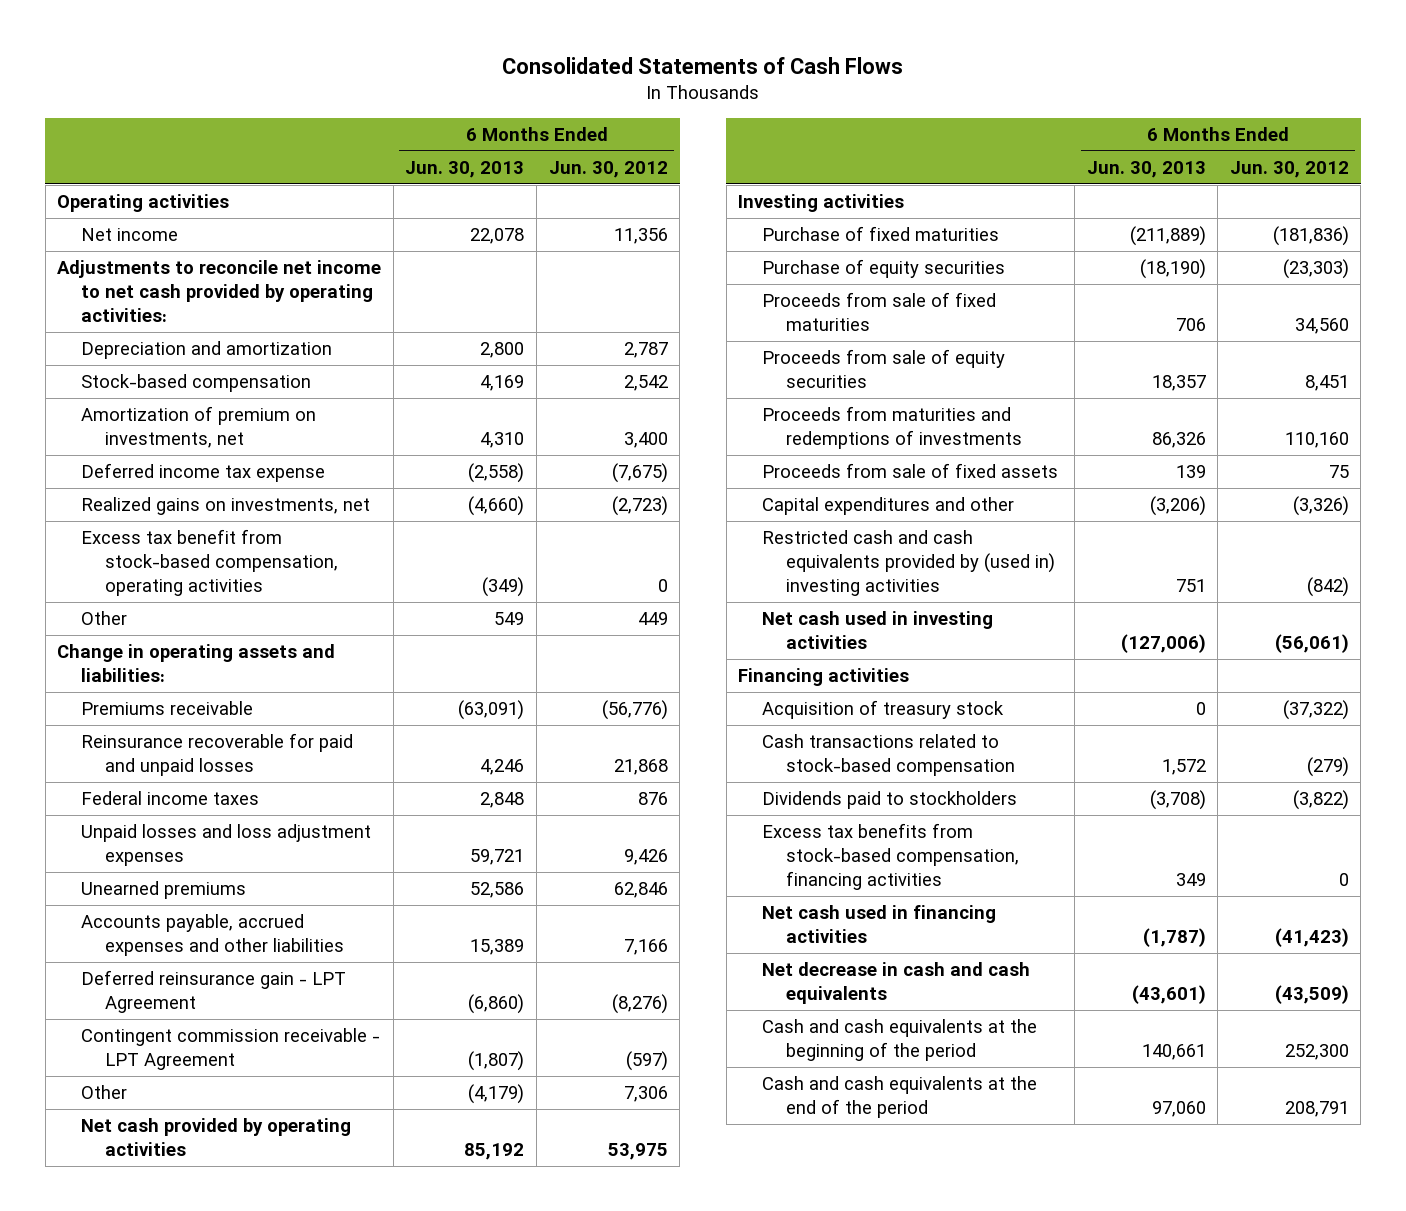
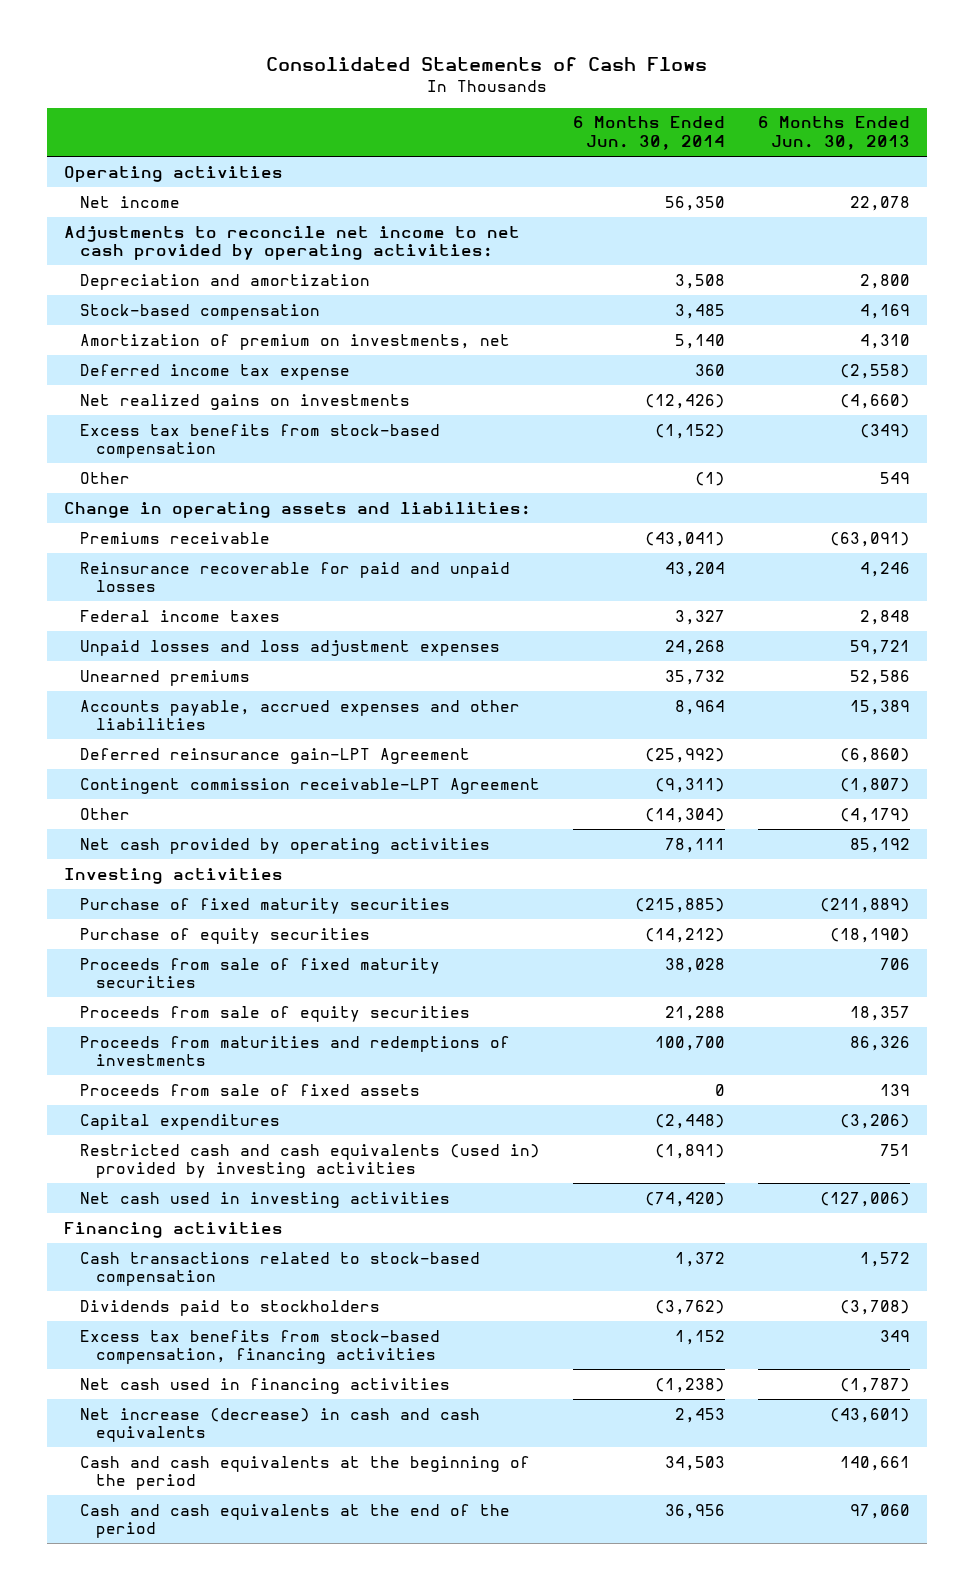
- | 6 Months Ended Jun. 30, 2013 | 6 Months Ended Jun. 30, 2012
+ | 6 Months Ended Jun. 30, 2014 | 6 Months Ended Jun. 30, 2013
- Realized gains on investments, net | (4,660) | (2,723)
- Excess tax benefit from stock-based compensation, operating activities | (349) | 0
+ Net realized gains on investments | (12,426) | (4,660)
+ Excess tax benefits from stock-based compensation | (1,152) | (349)
- Deferred reinsurance gain - LPT Agreement | (6,860) | (8,276)
- Contingent commission receivable - LPT Agreement | (1,807) | (597)
+ Deferred reinsurance gain-LPT Agreement | (25,992) | (6,860)
+ Contingent commission receivable-LPT Agreement | (9,311) | (1,807)
- Purchase of fixed maturities | (211,889) | (181,836)
+ Purchase of fixed maturity securities | (215,885) | (211,889)
- Proceeds from sale of fixed maturities | 706 | 34,560
+ Proceeds from sale of fixed maturity securities | 38,028 | 706
- Capital expenditures and other | (3,206) | (3,326)
- Restricted cash and cash equivalents provided by (used in) investing activities | 751 | (842)
+ Capital expenditures | (2,448) | (3,206)
+ Restricted cash and cash equivalents (used in) provided by investing activities | (1,891) | 751
- Acquisition of treasury stock | 0 | (37,322)
- Net decrease in cash and cash equivalents | (43,601) | (43,509)
+ Net increase (decrease) in cash and cash equivalents | 2,453 | (43,601)

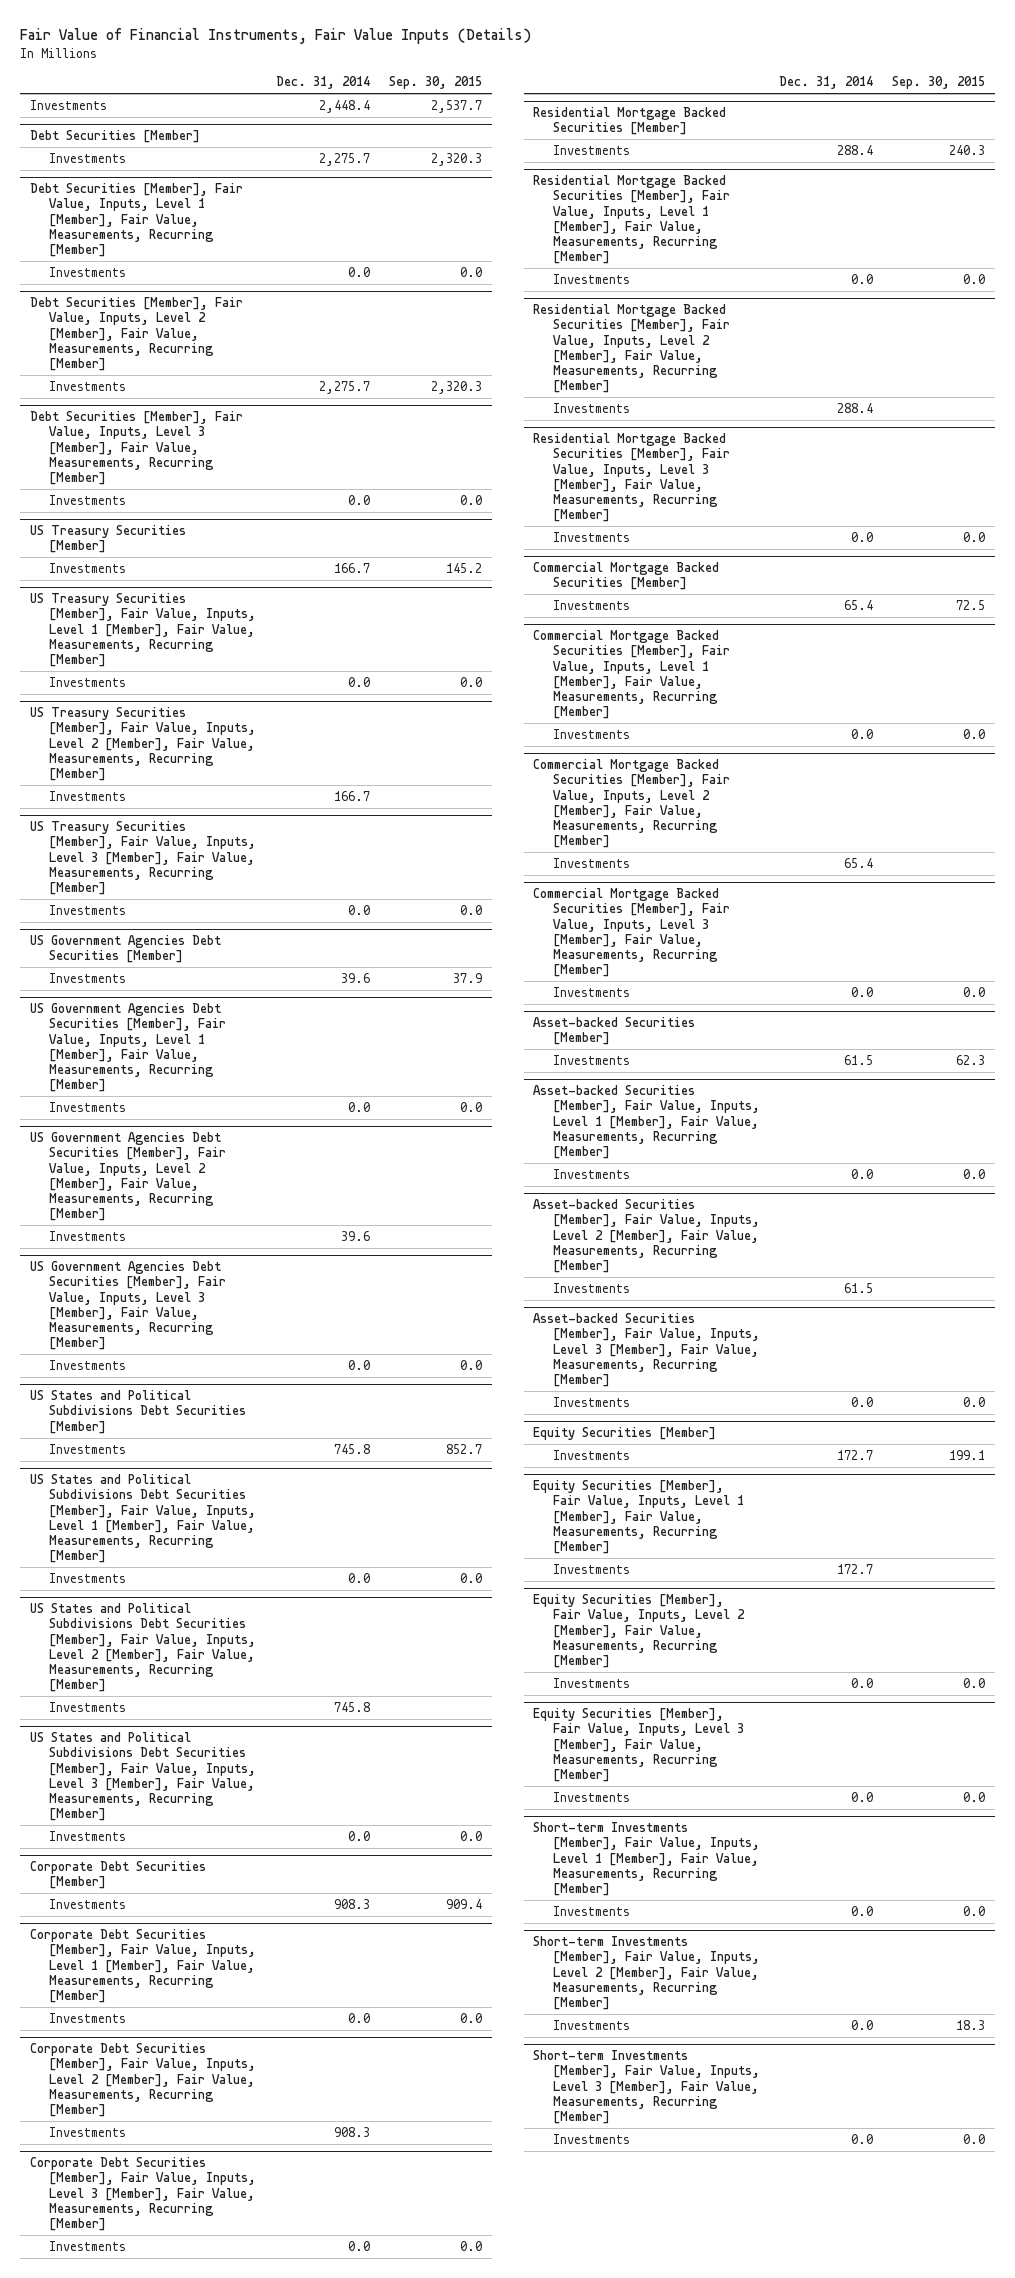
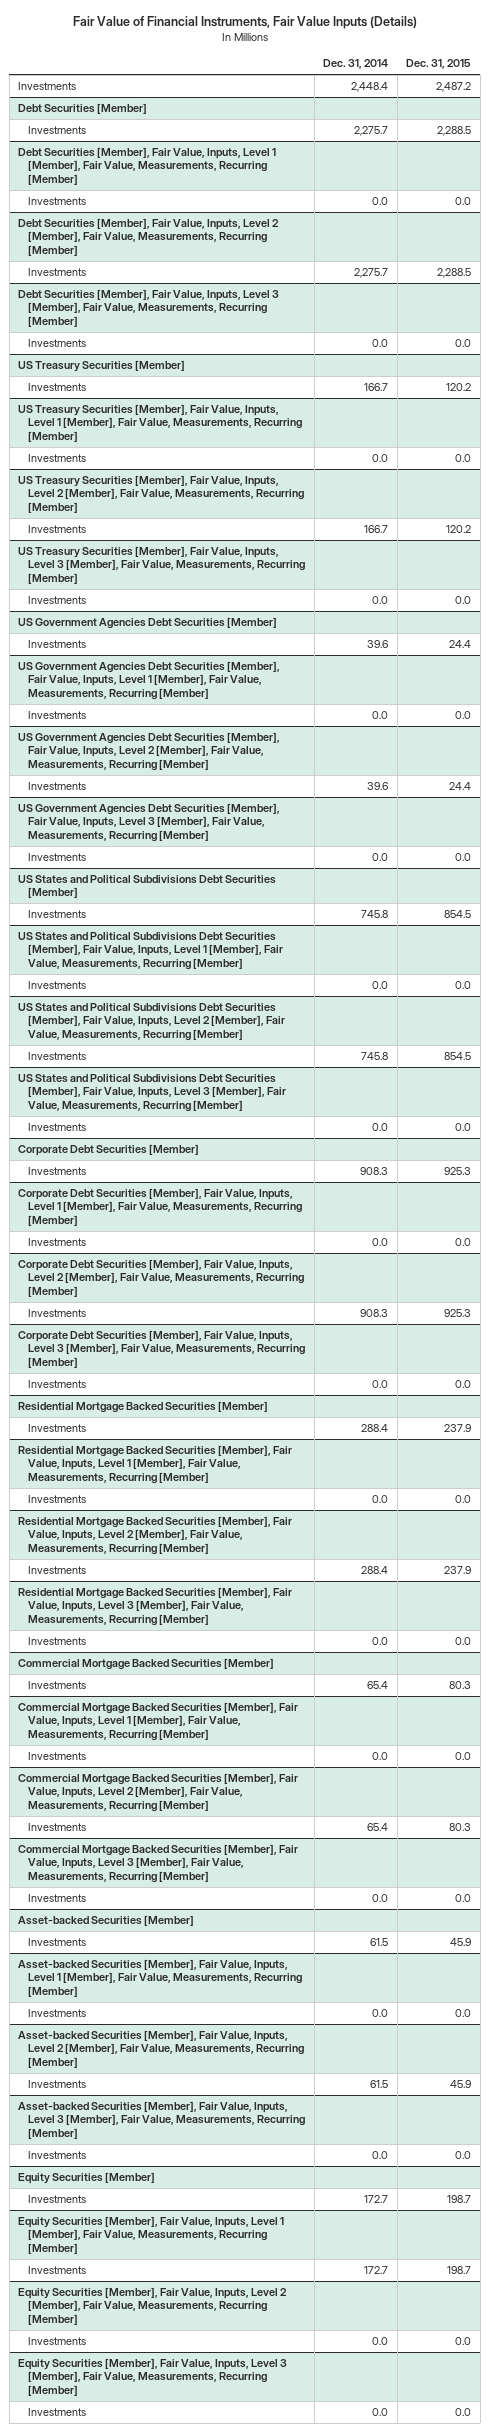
- | Dec. 31, 2014 | Sep. 30, 2015
+ | Dec. 31, 2014 | Dec. 31, 2015
- Short-term Investments [Member], Fair Value, Inputs, Level 1 [Member], Fair Value, Measurements, Recurring [Member]
- Investments | 0.0 | 0.0
- Short-term Investments [Member], Fair Value, Inputs, Level 2 [Member], Fair Value, Measurements, Recurring [Member]
- Investments | 0.0 | 18.3
- Short-term Investments [Member], Fair Value, Inputs, Level 3 [Member], Fair Value, Measurements, Recurring [Member]
- Investments | 0.0 | 0.0

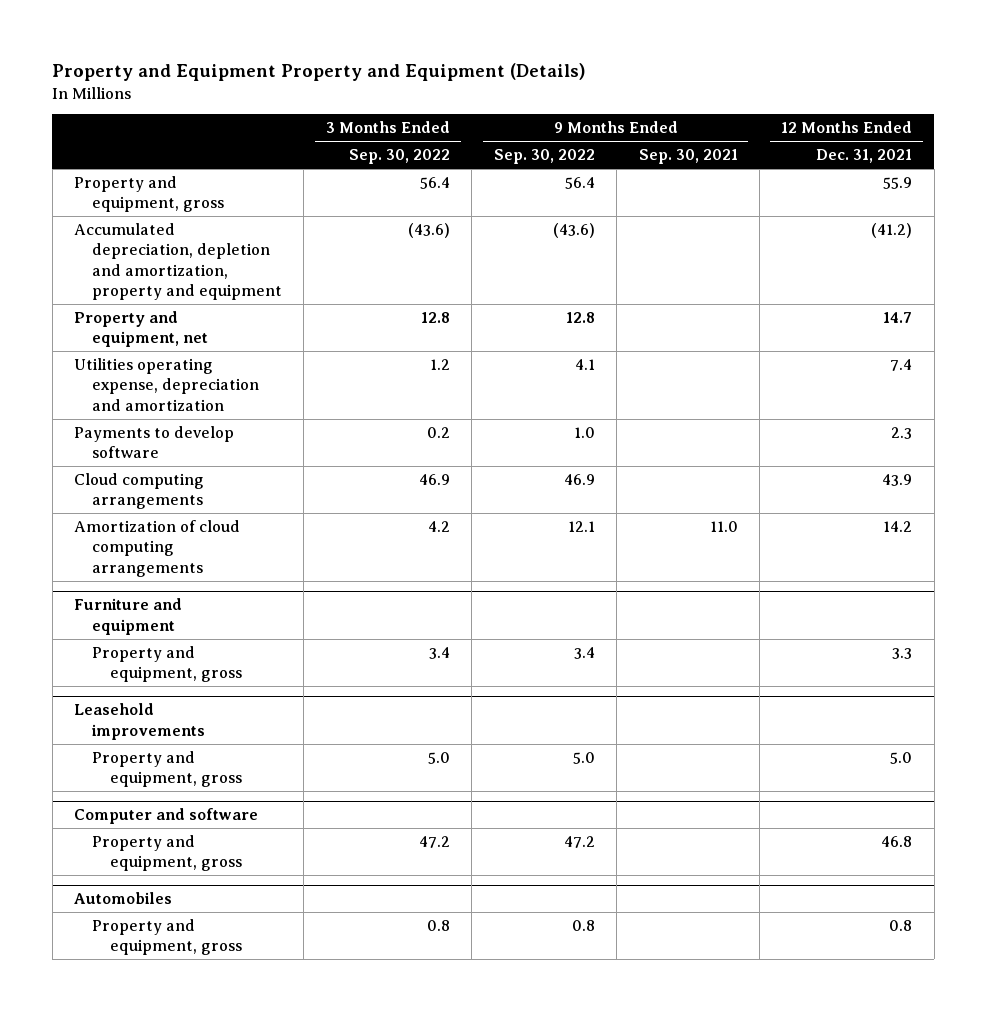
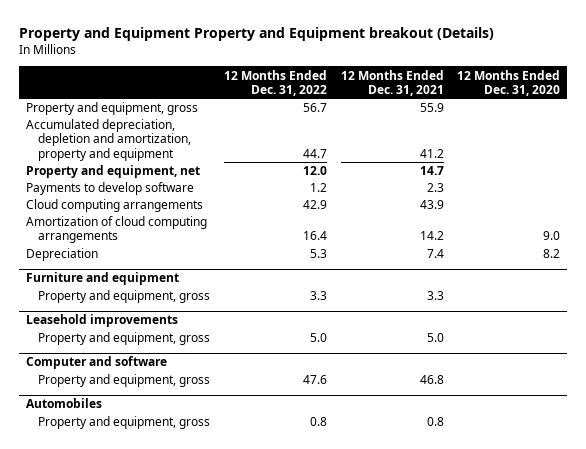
- Property and Equipment Property and Equipment (Details)
+ Property and Equipment Property and Equipment breakout (Details)
- | 3 Months Ended Sep. 30, 2022 | 9 Months Ended Sep. 30, 2022 | 9 Months Ended Sep. 30, 2021 | 12 Months Ended Dec. 31, 2021
+ | 12 Months Ended Dec. 31, 2022 | 12 Months Ended Dec. 31, 2021 | 12 Months Ended Dec. 31, 2020
- Accumulated depreciation, depletion and amortization, property and equipment | (43.6) | (43.6) | | (41.2)
+ Accumulated depreciation, depletion and amortization, property and equipment | 44.7 | 41.2 |
- Utilities operating expense, depreciation and amortization | 1.2 | 4.1 | | 7.4
+ Depreciation | 5.3 | 7.4 | 8.2

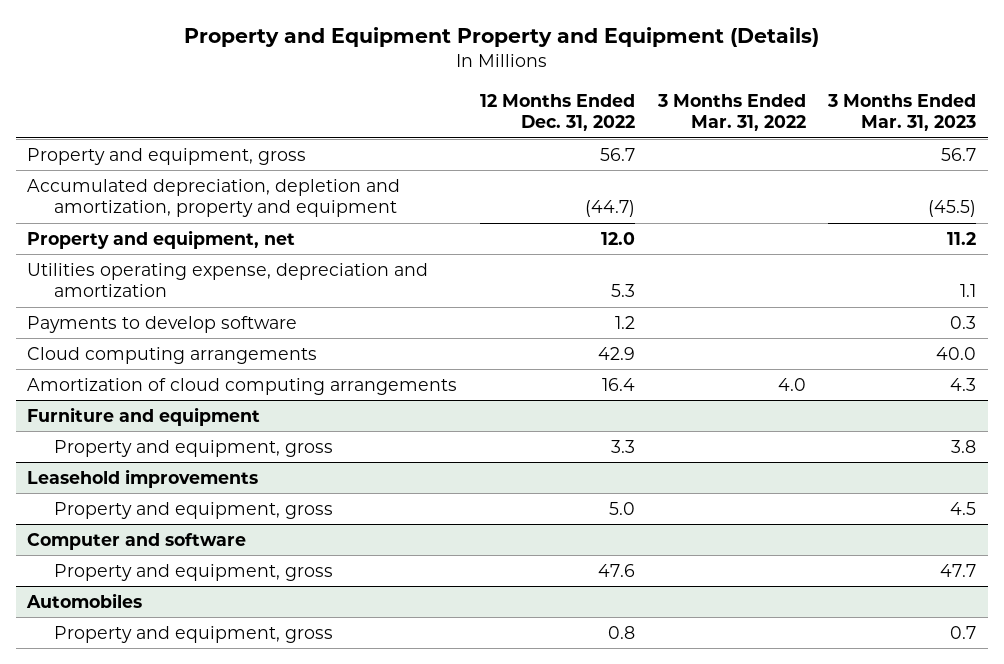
- Property and Equipment Property and Equipment breakout (Details)
+ Property and Equipment Property and Equipment (Details)
- | 12 Months Ended Dec. 31, 2022 | 12 Months Ended Dec. 31, 2021 | 12 Months Ended Dec. 31, 2020
+ | 12 Months Ended Dec. 31, 2022 | 3 Months Ended Mar. 31, 2022 | 3 Months Ended Mar. 31, 2023
- Accumulated depreciation, depletion and amortization, property and equipment | 44.7 | 41.2 |
+ Accumulated depreciation, depletion and amortization, property and equipment | (44.7) | | (45.5)
+ Utilities operating expense, depreciation and amortization | 5.3 | | 1.1
- Depreciation | 5.3 | 7.4 | 8.2

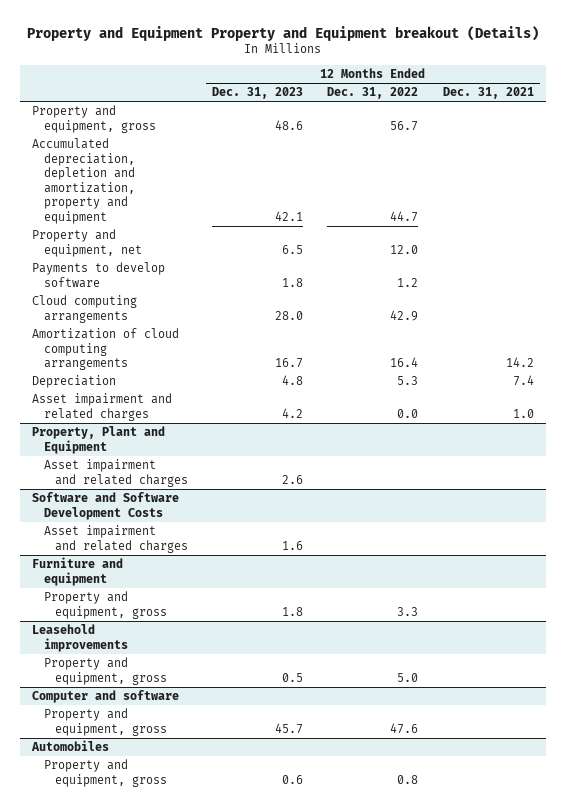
- Property and Equipment Property and Equipment (Details)
+ Property and Equipment Property and Equipment breakout (Details)
- | 12 Months Ended Dec. 31, 2022 | 3 Months Ended Mar. 31, 2022 | 3 Months Ended Mar. 31, 2023
+ | 12 Months Ended Dec. 31, 2023 | 12 Months Ended Dec. 31, 2022 | 12 Months Ended Dec. 31, 2021
- Accumulated depreciation, depletion and amortization, property and equipment | (44.7) | | (45.5)
+ Accumulated depreciation, depletion and amortization, property and equipment | 42.1 | 44.7 |
- Utilities operating expense, depreciation and amortization | 5.3 | | 1.1
+ Depreciation | 4.8 | 5.3 | 7.4
+ Asset impairment and related charges | 4.2 | 0.0 | 1.0
+ Property, Plant and Equipment
+ Asset impairment and related charges | 2.6 | |
+ Software and Software Development Costs
+ Asset impairment and related charges | 1.6 | |

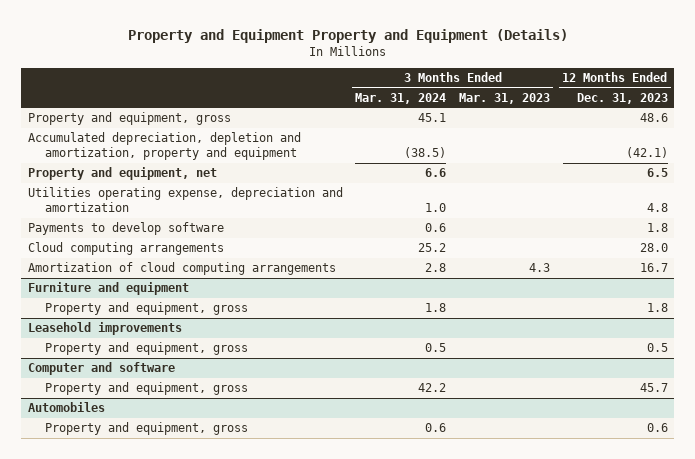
- Property and Equipment Property and Equipment breakout (Details)
+ Property and Equipment Property and Equipment (Details)
- | 12 Months Ended Dec. 31, 2023 | 12 Months Ended Dec. 31, 2022 | 12 Months Ended Dec. 31, 2021
+ | 3 Months Ended Mar. 31, 2024 | 3 Months Ended Mar. 31, 2023 | 12 Months Ended Dec. 31, 2023
- Accumulated depreciation, depletion and amortization, property and equipment | 42.1 | 44.7 |
+ Accumulated depreciation, depletion and amortization, property and equipment | (38.5) | | (42.1)
+ Utilities operating expense, depreciation and amortization | 1.0 | | 4.8
- Depreciation | 4.8 | 5.3 | 7.4
- Asset impairment and related charges | 4.2 | 0.0 | 1.0
- Property, Plant and Equipment
- Asset impairment and related charges | 2.6 | |
- Software and Software Development Costs
- Asset impairment and related charges | 1.6 | |

